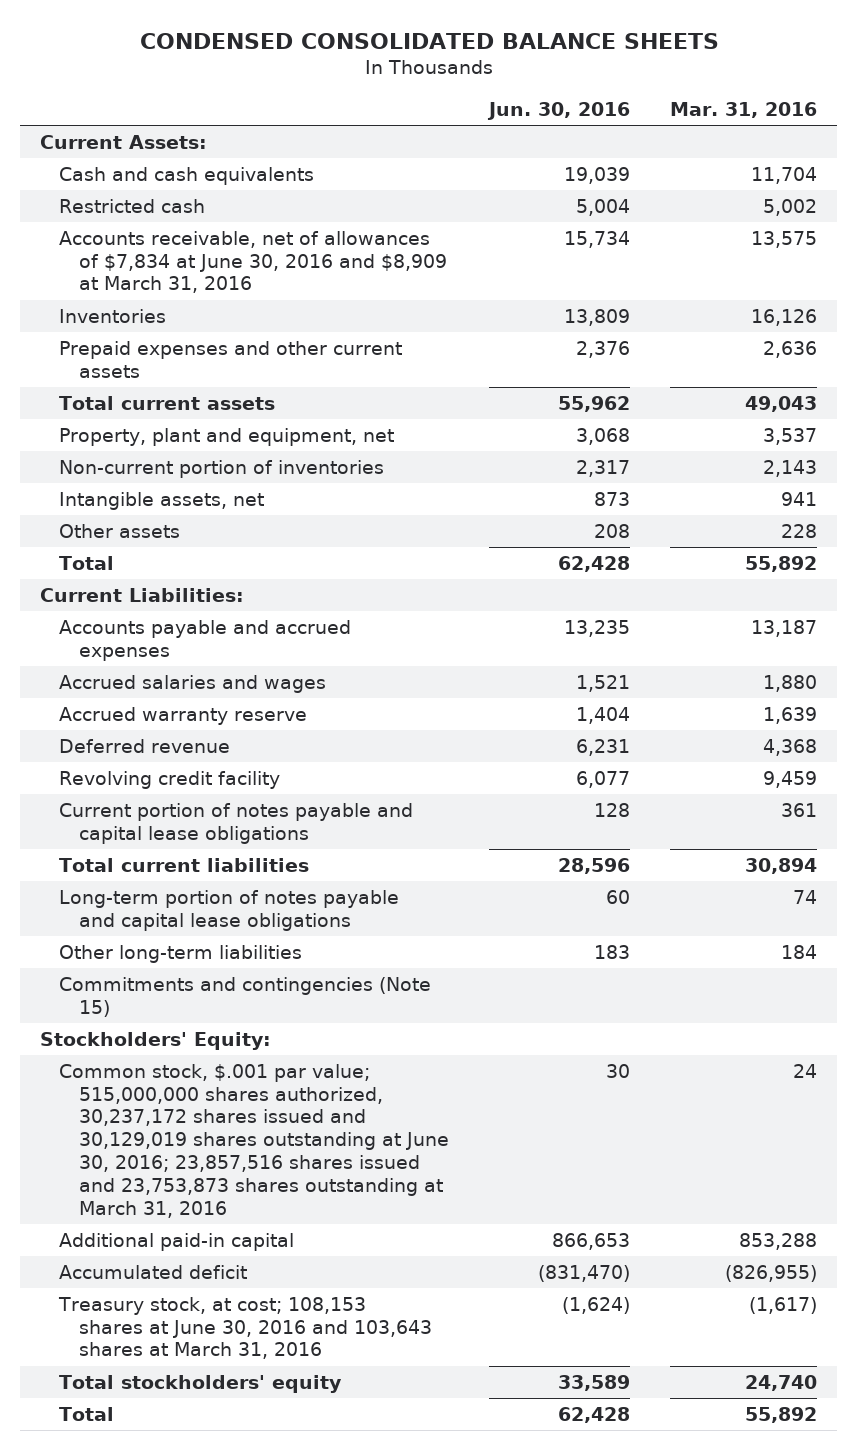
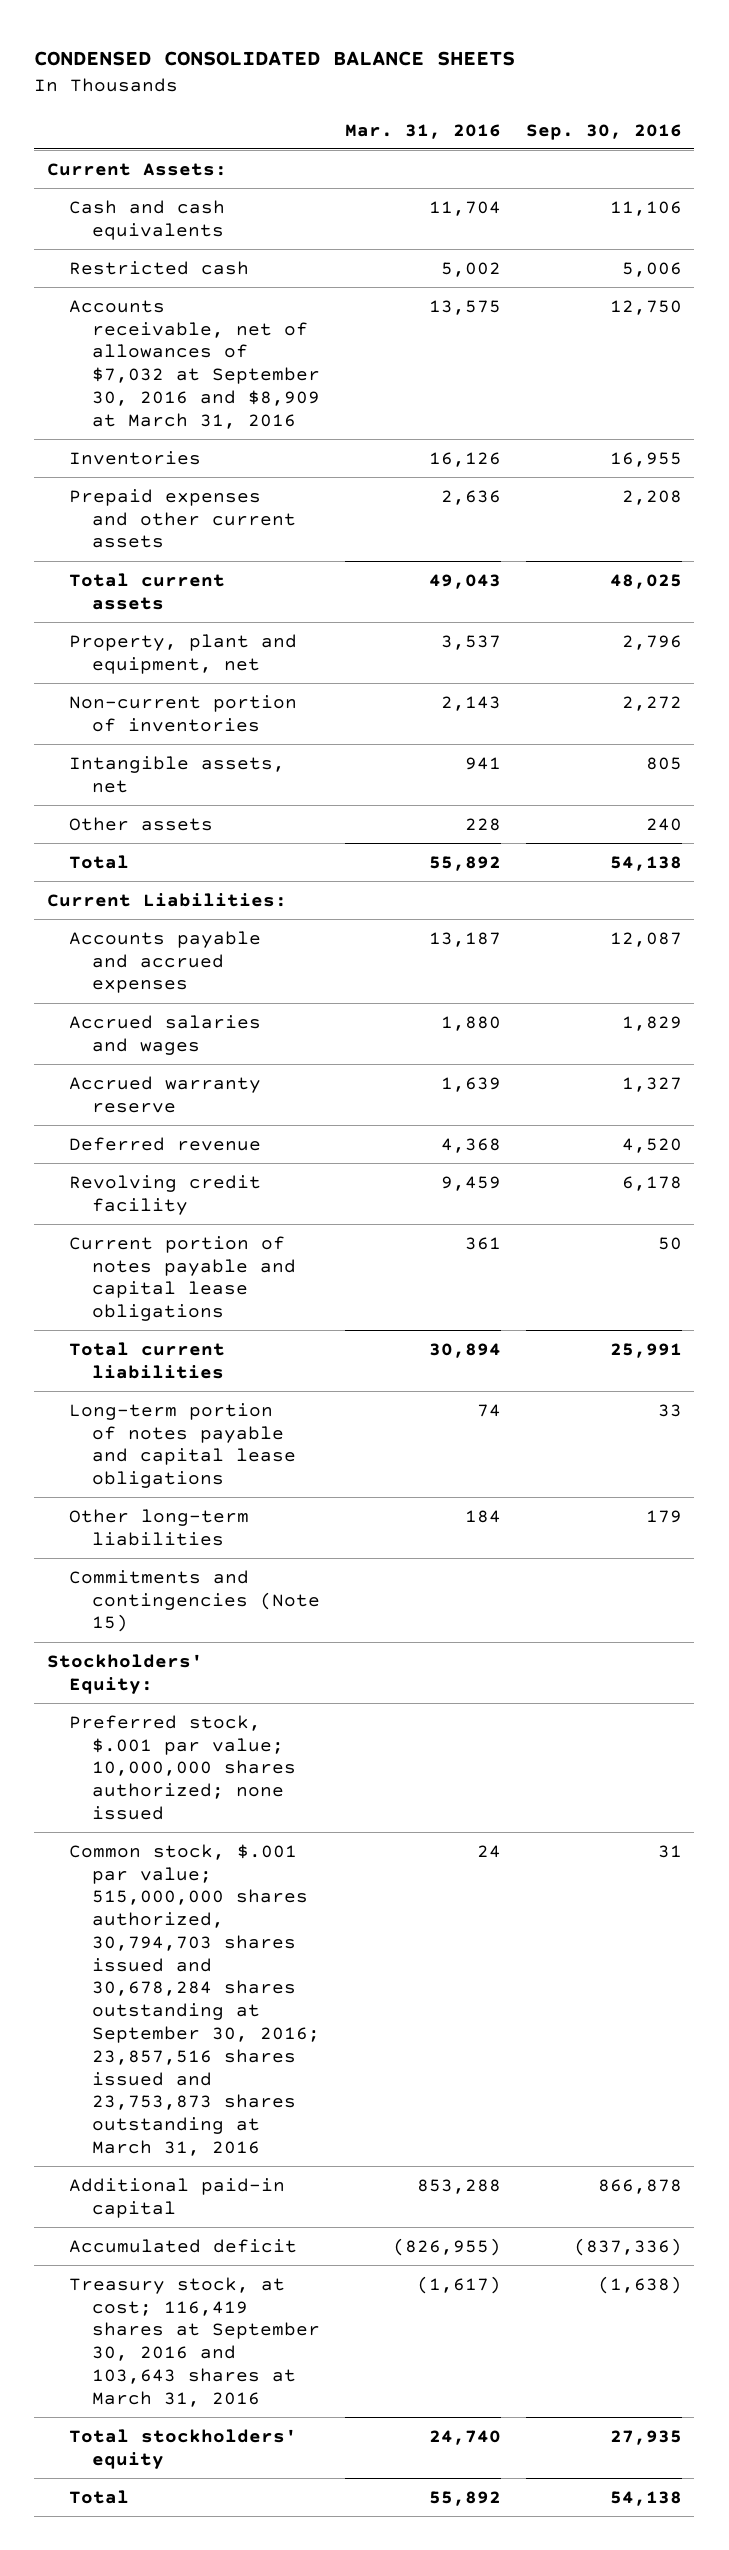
- | Jun. 30, 2016 | Mar. 31, 2016
+ | Mar. 31, 2016 | Sep. 30, 2016
- Accounts receivable, net of allowances of $7,834 at June 30, 2016 and $8,909 at March 31, 2016 | 15,734 | 13,575
+ Accounts receivable, net of allowances of $7,032 at September 30, 2016 and $8,909 at March 31, 2016 | 13,575 | 12,750
- Common stock, $.001 par value; 515,000,000 shares authorized, 30,237,172 shares issued and 30,129,019 shares outstanding at June 30, 2016; 23,857,516 shares issued and 23,753,873 shares outstanding at March 31, 2016 | 30 | 24
+ Preferred stock, $.001 par value; 10,000,000 shares authorized; none issued
+ Common stock, $.001 par value; 515,000,000 shares authorized, 30,794,703 shares issued and 30,678,284 shares outstanding at September 30, 2016; 23,857,516 shares issued and 23,753,873 shares outstanding at March 31, 2016 | 24 | 31
- Treasury stock, at cost; 108,153 shares at June 30, 2016 and 103,643 shares at March 31, 2016 | (1,624) | (1,617)
+ Treasury stock, at cost; 116,419 shares at September 30, 2016 and 103,643 shares at March 31, 2016 | (1,617) | (1,638)

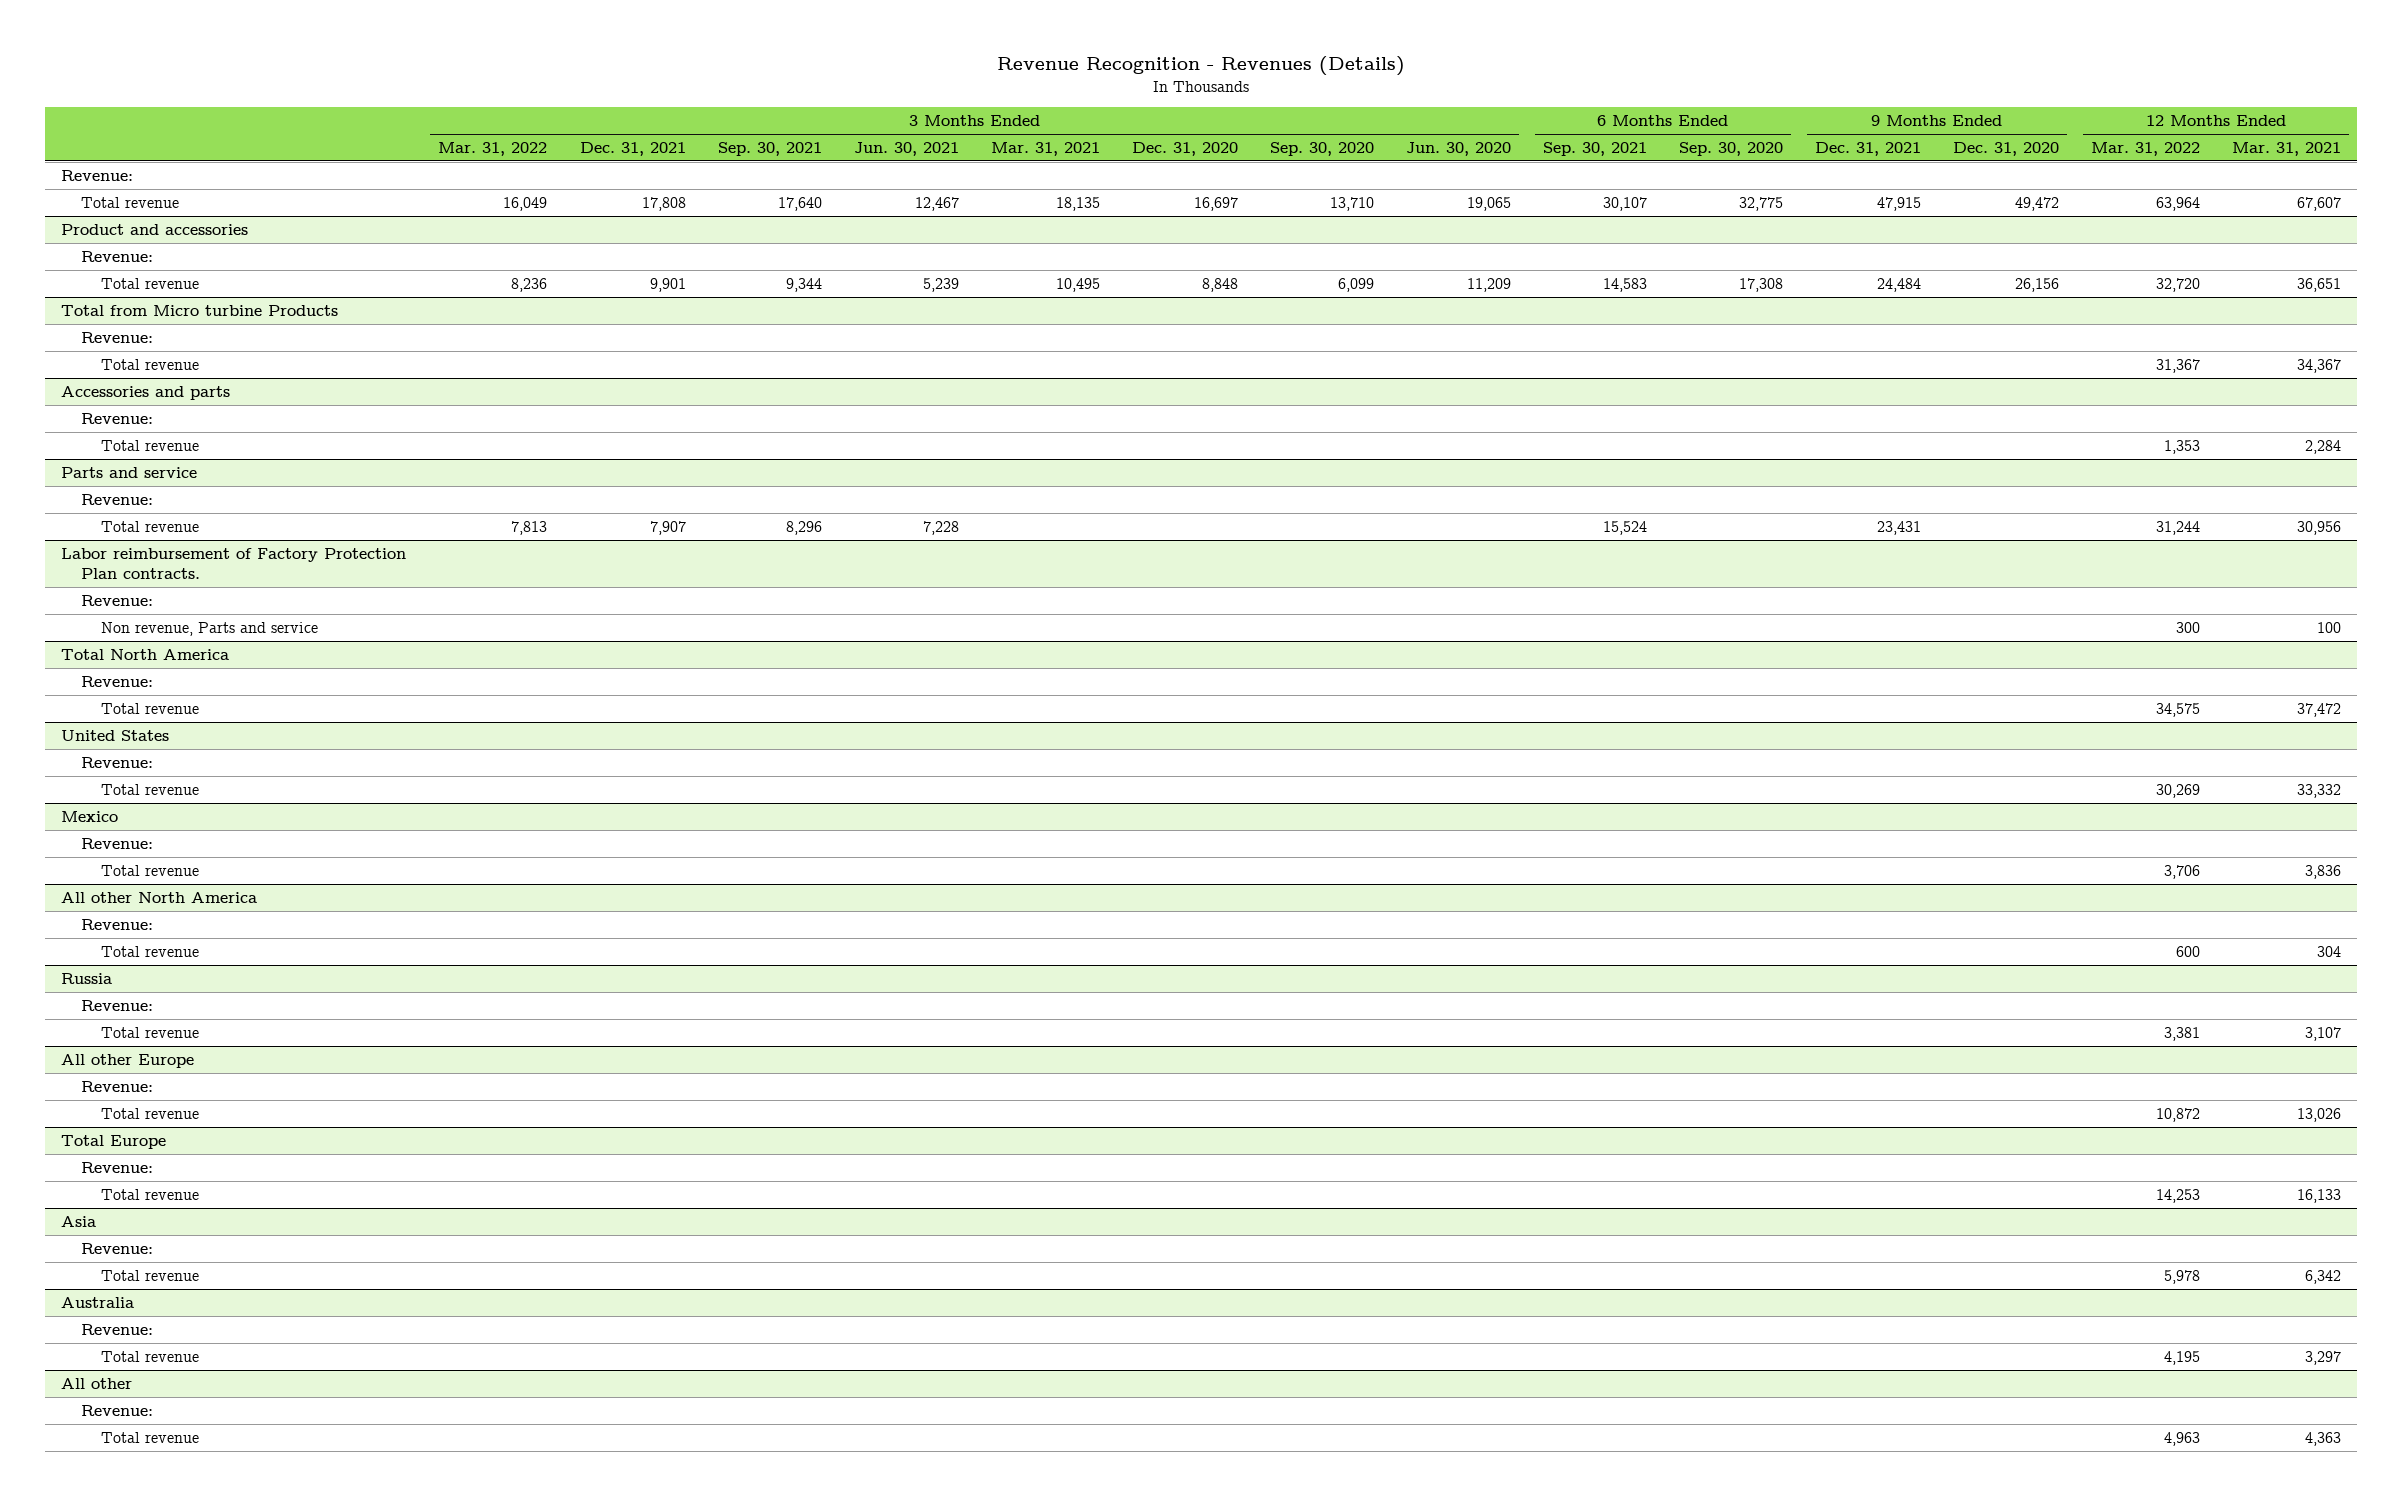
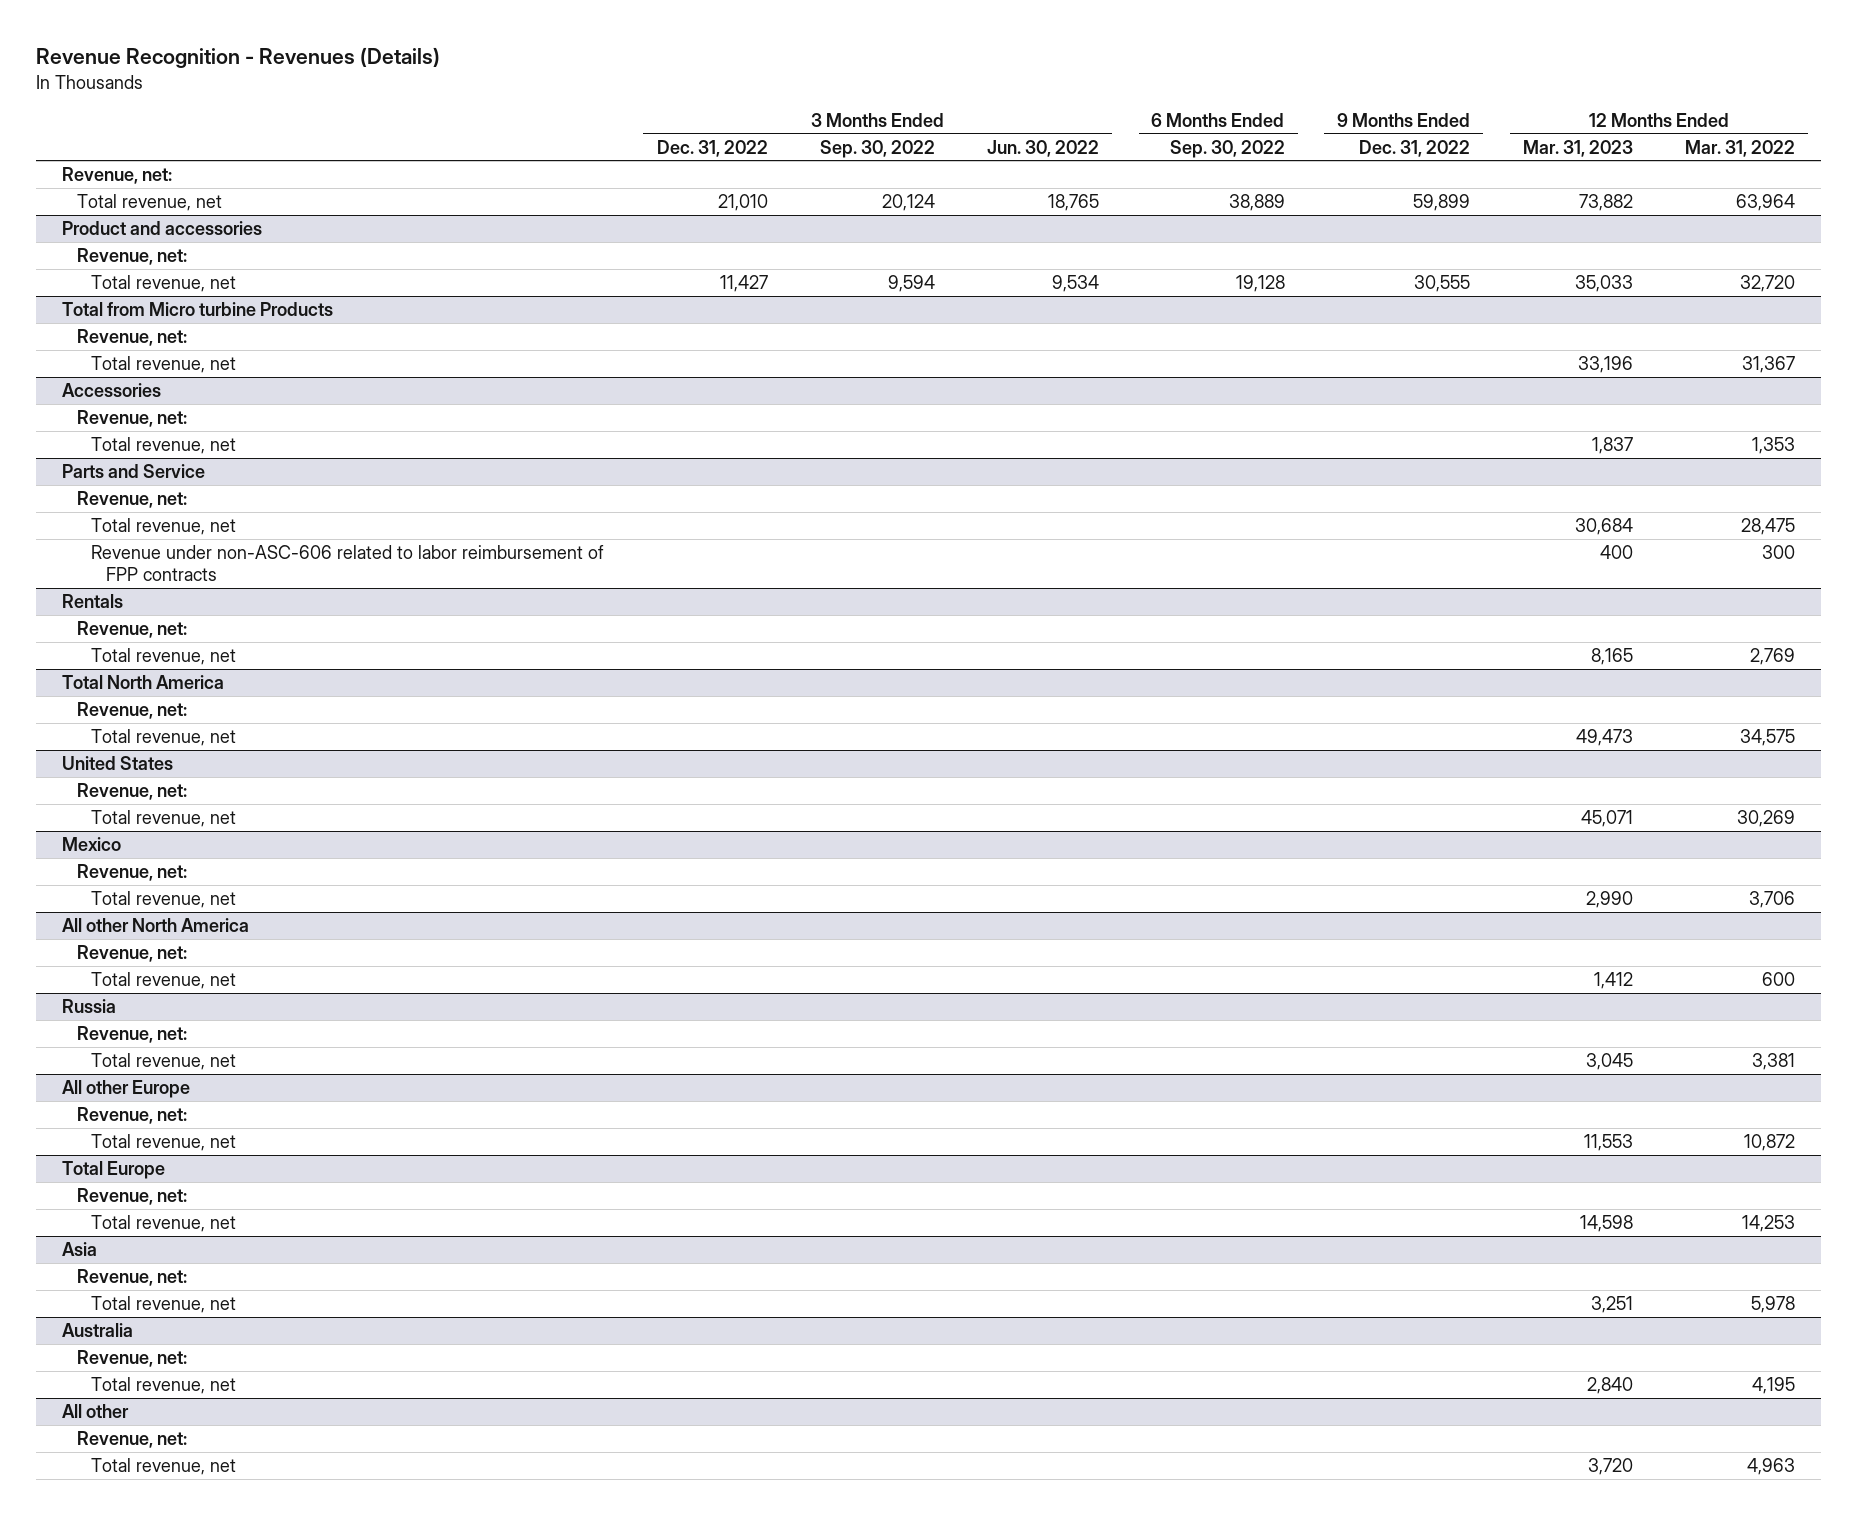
- | 3 Months Ended Mar. 31, 2022 | 3 Months Ended Dec. 31, 2021 | 3 Months Ended Sep. 30, 2021 | 3 Months Ended Jun. 30, 2021 | 3 Months Ended Mar. 31, 2021 | 3 Months Ended Dec. 31, 2020 | 3 Months Ended Sep. 30, 2020 | 3 Months Ended Jun. 30, 2020 | 6 Months Ended Sep. 30, 2021 | 6 Months Ended Sep. 30, 2020 | 9 Months Ended Dec. 31, 2021 | 9 Months Ended Dec. 31, 2020 | 12 Months Ended Mar. 31, 2022 | 12 Months Ended Mar. 31, 2021
+ | 3 Months Ended Dec. 31, 2022 | 3 Months Ended Sep. 30, 2022 | 3 Months Ended Jun. 30, 2022 | 6 Months Ended Sep. 30, 2022 | 9 Months Ended Dec. 31, 2022 | 12 Months Ended Mar. 31, 2023 | 12 Months Ended Mar. 31, 2022
- Revenue:
- Total revenue | 16,049 | 17,808 | 17,640 | 12,467 | 18,135 | 16,697 | 13,710 | 19,065 | 30,107 | 32,775 | 47,915 | 49,472 | 63,964 | 67,607
+ Revenue, net:
+ Total revenue, net | 21,010 | 20,124 | 18,765 | 38,889 | 59,899 | 73,882 | 63,964
@ Product and accessories
- Revenue:
- Total revenue | 8,236 | 9,901 | 9,344 | 5,239 | 10,495 | 8,848 | 6,099 | 11,209 | 14,583 | 17,308 | 24,484 | 26,156 | 32,720 | 36,651
+ Revenue, net:
+ Total revenue, net | 11,427 | 9,594 | 9,534 | 19,128 | 30,555 | 35,033 | 32,720
@ Total from Micro turbine Products
- Revenue:
- Total revenue | | | | | | | | | | | | | 31,367 | 34,367
- Accessories and parts
- Revenue:
- Total revenue | | | | | | | | | | | | | 1,353 | 2,284
- Parts and service
- Revenue:
- Total revenue | 7,813 | 7,907 | 8,296 | 7,228 | | | | | 15,524 | | 23,431 | | 31,244 | 30,956
- Labor reimbursement of Factory Protection Plan contracts.
- Revenue:
- Non revenue, Parts and service | | | | | | | | | | | | | 300 | 100
@ Total from Micro turbine Products
+ Revenue, net:
+ Total revenue, net | | | | | | 33,196 | 31,367
+ Accessories
+ Revenue, net:
+ Total revenue, net | | | | | | 1,837 | 1,353
+ Parts and Service
+ Revenue, net:
+ Total revenue, net | | | | | | 30,684 | 28,475
+ Revenue under non-ASC-606 related to labor reimbursement of FPP contracts | | | | | | 400 | 300
+ Rentals
+ Revenue, net:
+ Total revenue, net | | | | | | 8,165 | 2,769
@ Total North America
- Revenue:
- Total revenue | | | | | | | | | | | | | 34,575 | 37,472
+ Revenue, net:
+ Total revenue, net | | | | | | 49,473 | 34,575
@ United States
- Revenue:
- Total revenue | | | | | | | | | | | | | 30,269 | 33,332
+ Revenue, net:
+ Total revenue, net | | | | | | 45,071 | 30,269
@ Mexico
- Revenue:
- Total revenue | | | | | | | | | | | | | 3,706 | 3,836
+ Revenue, net:
+ Total revenue, net | | | | | | 2,990 | 3,706
@ All other North America
- Revenue:
- Total revenue | | | | | | | | | | | | | 600 | 304
+ Revenue, net:
+ Total revenue, net | | | | | | 1,412 | 600
@ Russia
- Revenue:
- Total revenue | | | | | | | | | | | | | 3,381 | 3,107
+ Revenue, net:
+ Total revenue, net | | | | | | 3,045 | 3,381
@ All other Europe
- Revenue:
- Total revenue | | | | | | | | | | | | | 10,872 | 13,026
+ Revenue, net:
+ Total revenue, net | | | | | | 11,553 | 10,872
@ Total Europe
- Revenue:
- Total revenue | | | | | | | | | | | | | 14,253 | 16,133
+ Revenue, net:
+ Total revenue, net | | | | | | 14,598 | 14,253
@ Asia
- Revenue:
- Total revenue | | | | | | | | | | | | | 5,978 | 6,342
+ Revenue, net:
+ Total revenue, net | | | | | | 3,251 | 5,978
@ Australia
- Revenue:
- Total revenue | | | | | | | | | | | | | 4,195 | 3,297
+ Revenue, net:
+ Total revenue, net | | | | | | 2,840 | 4,195
@ All other
- Revenue:
- Total revenue | | | | | | | | | | | | | 4,963 | 4,363
+ Revenue, net:
+ Total revenue, net | | | | | | 3,720 | 4,963

